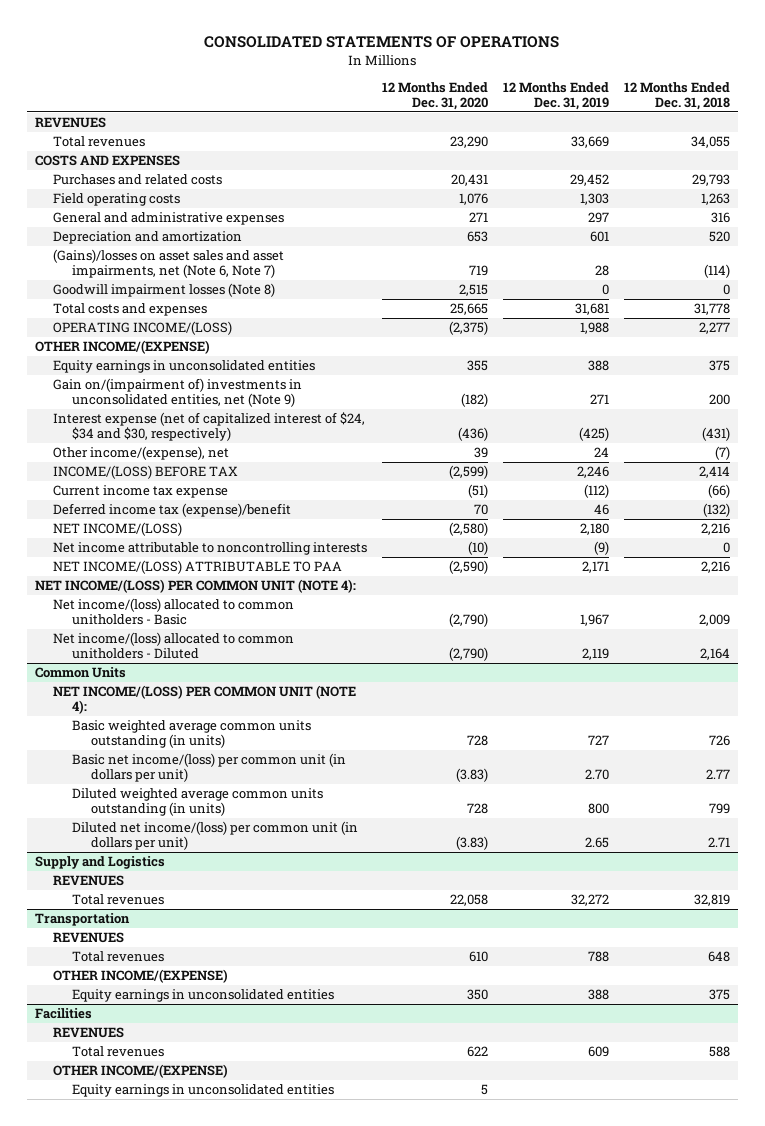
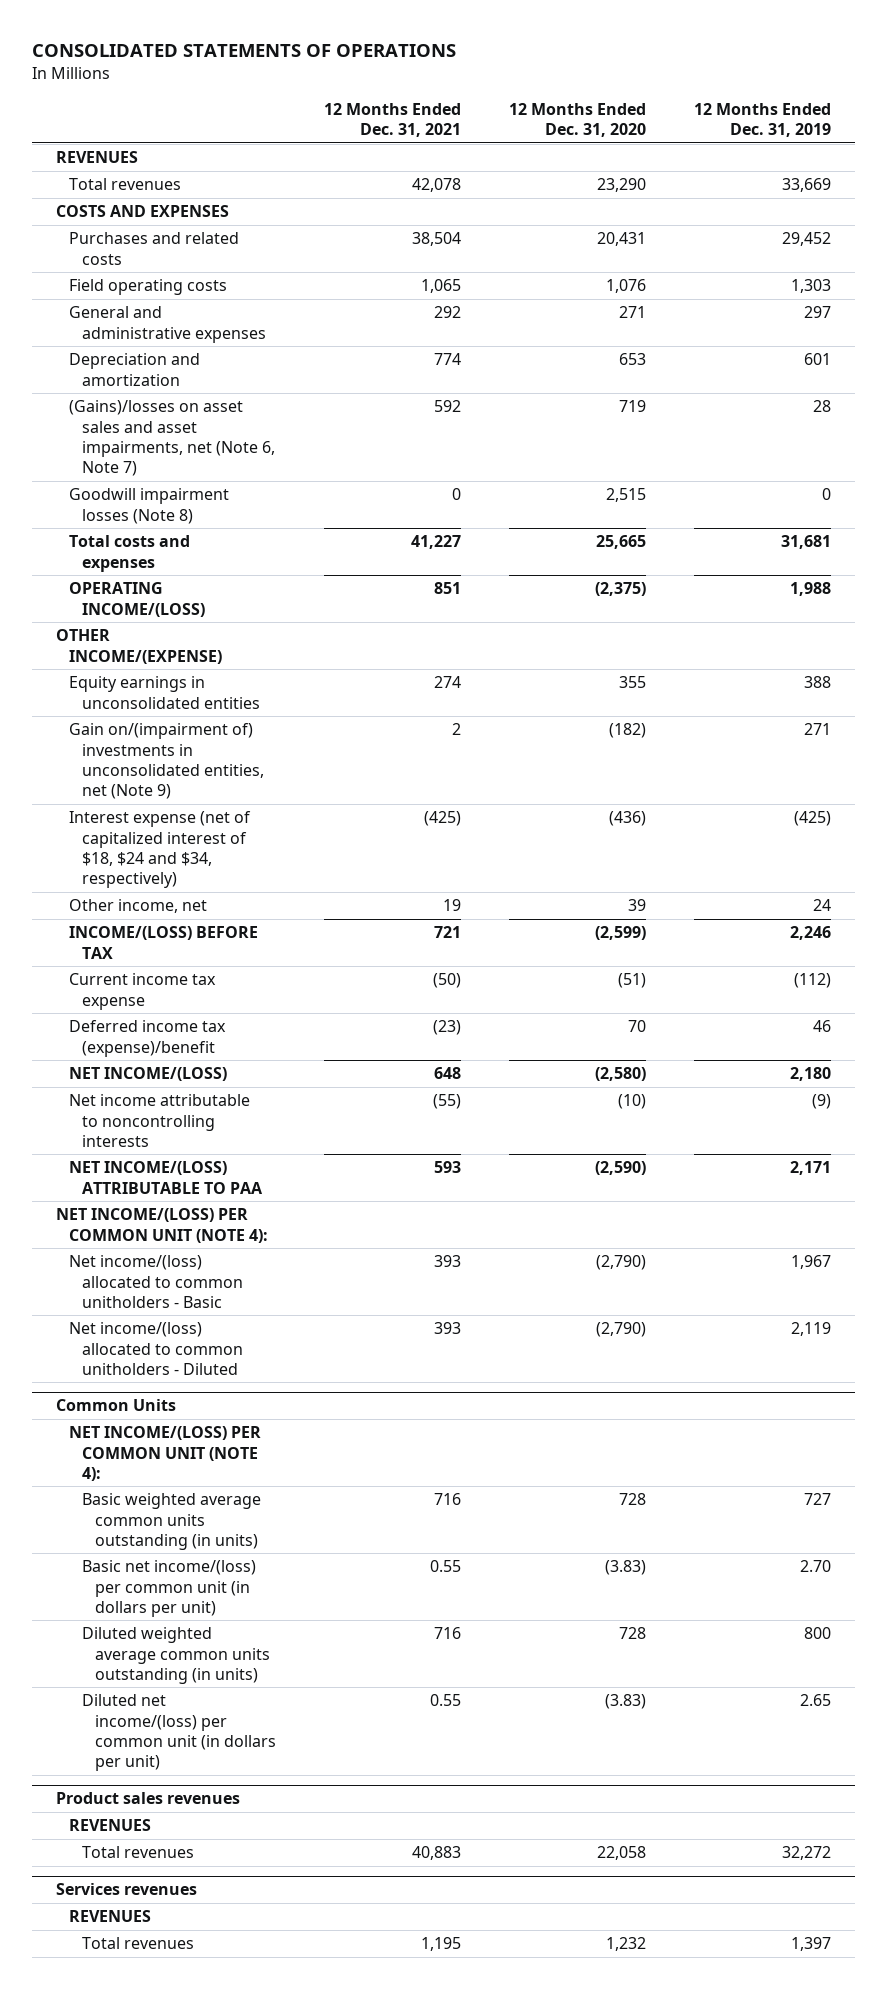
- | 12 Months Ended Dec. 31, 2020 | 12 Months Ended Dec. 31, 2019 | 12 Months Ended Dec. 31, 2018
+ | 12 Months Ended Dec. 31, 2021 | 12 Months Ended Dec. 31, 2020 | 12 Months Ended Dec. 31, 2019
- Interest expense (net of capitalized interest of $24, $34 and $30, respectively) | (436) | (425) | (431)
- Other income/(expense), net | 39 | 24 | (7)
+ Interest expense (net of capitalized interest of $18, $24 and $34, respectively) | (425) | (436) | (425)
+ Other income, net | 19 | 39 | 24
- Supply and Logistics
+ Product sales revenues
- Transportation
- REVENUES
- Total revenues | 610 | 788 | 648
- OTHER INCOME/(EXPENSE)
- Equity earnings in unconsolidated entities | 350 | 388 | 375
- Facilities
+ Services revenues
- Total revenues | 622 | 609 | 588
- OTHER INCOME/(EXPENSE)
- Equity earnings in unconsolidated entities | 5 | |
+ Total revenues | 1,195 | 1,232 | 1,397

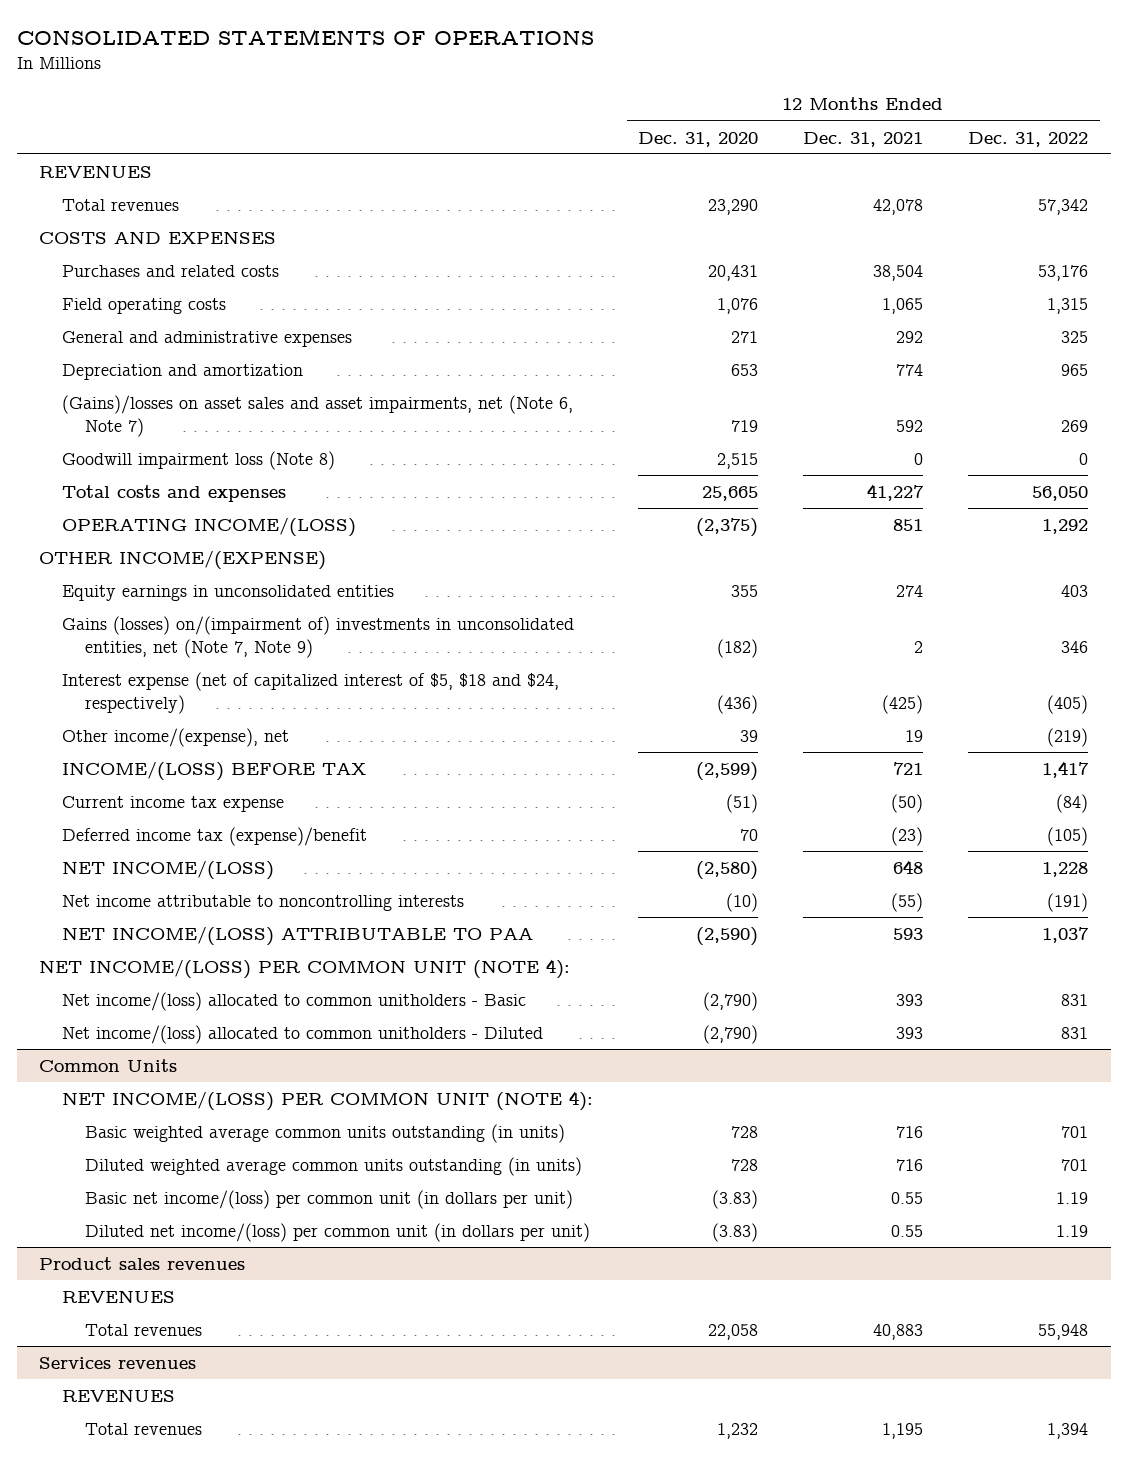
- | 12 Months Ended Dec. 31, 2021 | 12 Months Ended Dec. 31, 2020 | 12 Months Ended Dec. 31, 2019
+ | 12 Months Ended Dec. 31, 2020 | 12 Months Ended Dec. 31, 2021 | 12 Months Ended Dec. 31, 2022
- Goodwill impairment losses (Note 8) | 0 | 2,515 | 0
+ Goodwill impairment loss (Note 8) | 2,515 | 0 | 0
- Gain on/(impairment of) investments in unconsolidated entities, net (Note 9) | 2 | (182) | 271
- Interest expense (net of capitalized interest of $18, $24 and $34, respectively) | (425) | (436) | (425)
- Other income, net | 19 | 39 | 24
+ Gains (losses) on/(impairment of) investments in unconsolidated entities, net (Note 7, Note 9) | (182) | 2 | 346
+ Interest expense (net of capitalized interest of $5, $18 and $24, respectively) | (436) | (425) | (405)
+ Other income/(expense), net | 39 | 19 | (219)
@ Common Units
moved down: Basic net income/(loss) per common unit (in dollars per unit) | (3.83) | 0.55 | 1.19

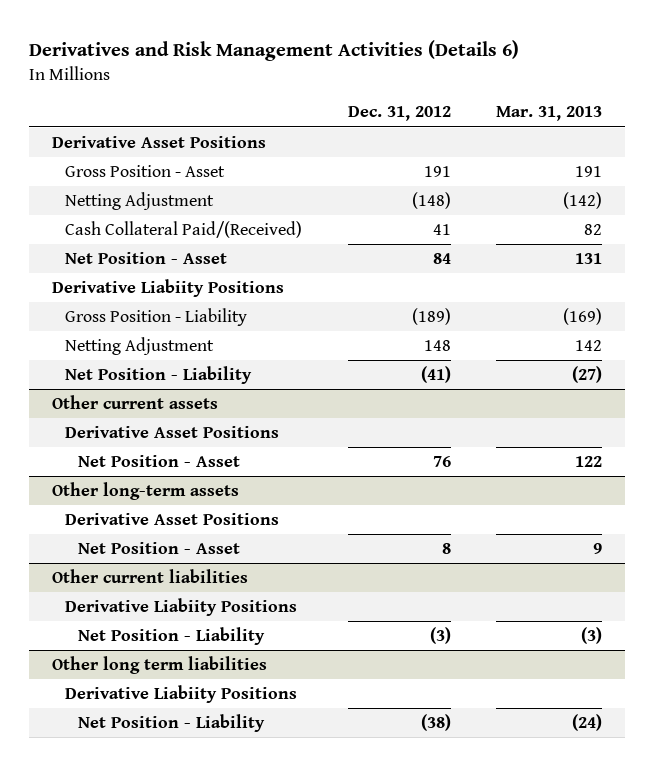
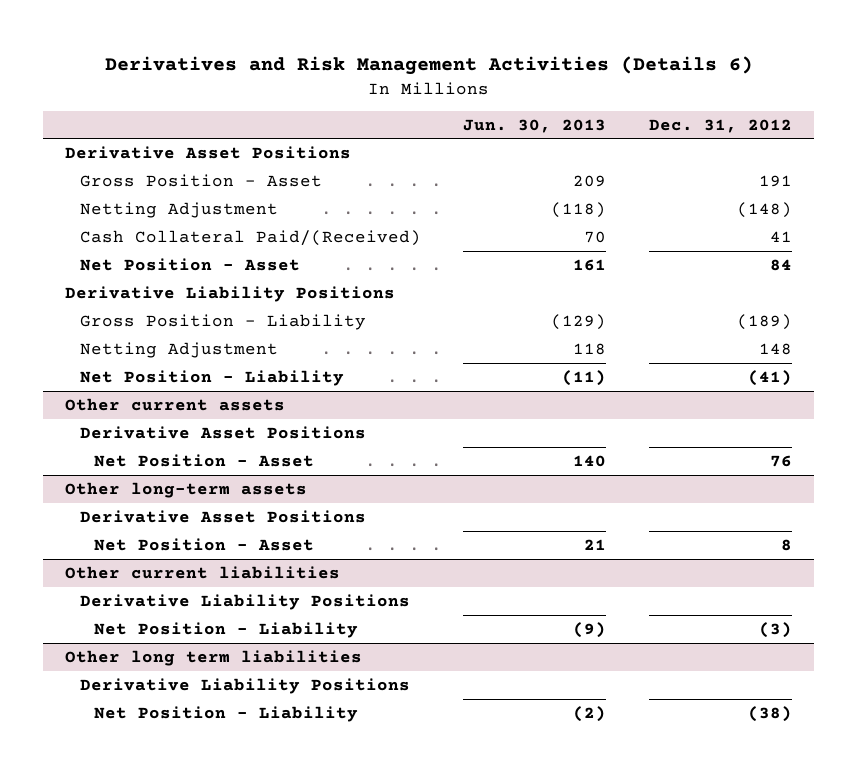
- | Dec. 31, 2012 | Mar. 31, 2013
+ | Jun. 30, 2013 | Dec. 31, 2012
- Derivative Liabiity Positions
+ Derivative Liability Positions
@ Other current liabilities
- Derivative Liabiity Positions
+ Derivative Liability Positions
@ Other long term liabilities
- Derivative Liabiity Positions
+ Derivative Liability Positions

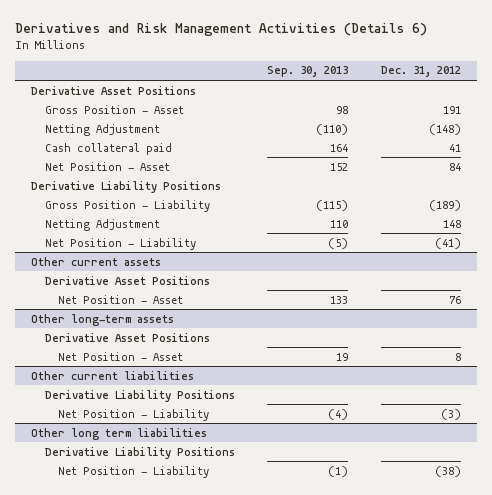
- | Jun. 30, 2013 | Dec. 31, 2012
+ | Sep. 30, 2013 | Dec. 31, 2012
- Cash Collateral Paid/(Received) | 70 | 41
+ Cash collateral paid | 164 | 41

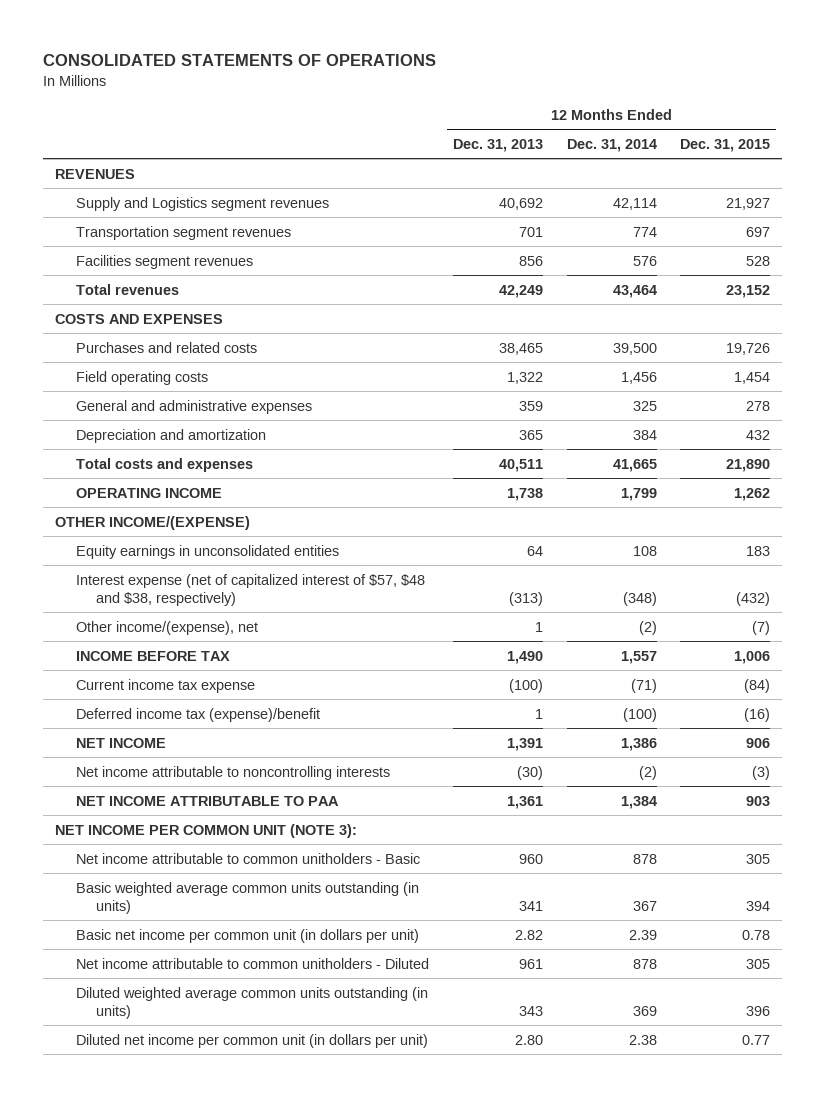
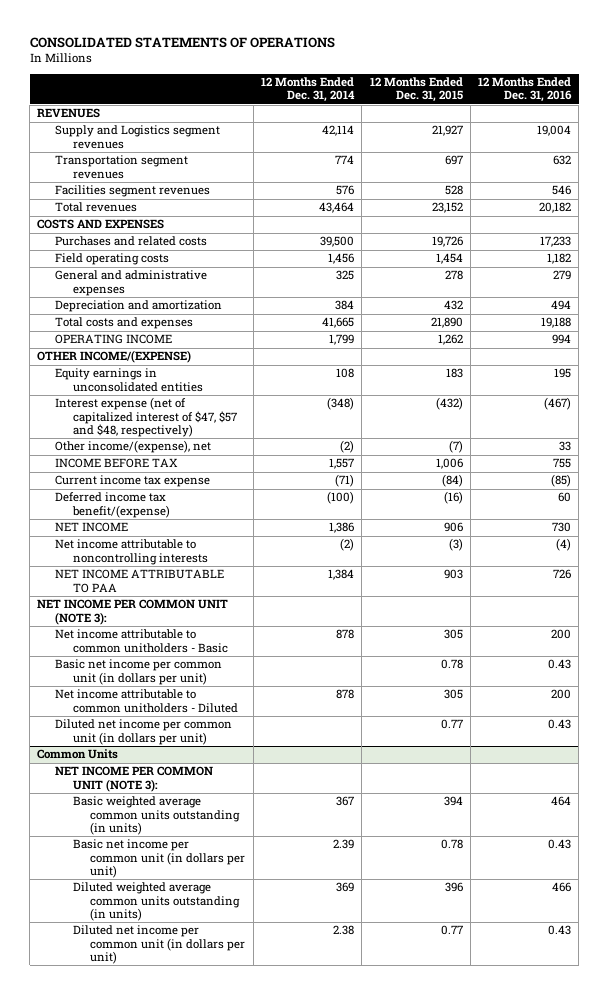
- | 12 Months Ended Dec. 31, 2013 | 12 Months Ended Dec. 31, 2014 | 12 Months Ended Dec. 31, 2015
+ | 12 Months Ended Dec. 31, 2014 | 12 Months Ended Dec. 31, 2015 | 12 Months Ended Dec. 31, 2016
- Interest expense (net of capitalized interest of $57, $48 and $38, respectively) | (313) | (348) | (432)
+ Interest expense (net of capitalized interest of $47, $57 and $48, respectively) | (348) | (432) | (467)
- Deferred income tax (expense)/benefit | 1 | (100) | (16)
+ Deferred income tax benefit/(expense) | (100) | (16) | 60
+ Basic net income per common unit (in dollars per unit) | | 0.78 | 0.43
moved up: Net income attributable to common unitholders - Diluted | 878 | 305 | 200
+ Diluted net income per common unit (in dollars per unit) | | 0.77 | 0.43
+ Common Units
+ NET INCOME PER COMMON UNIT (NOTE 3):

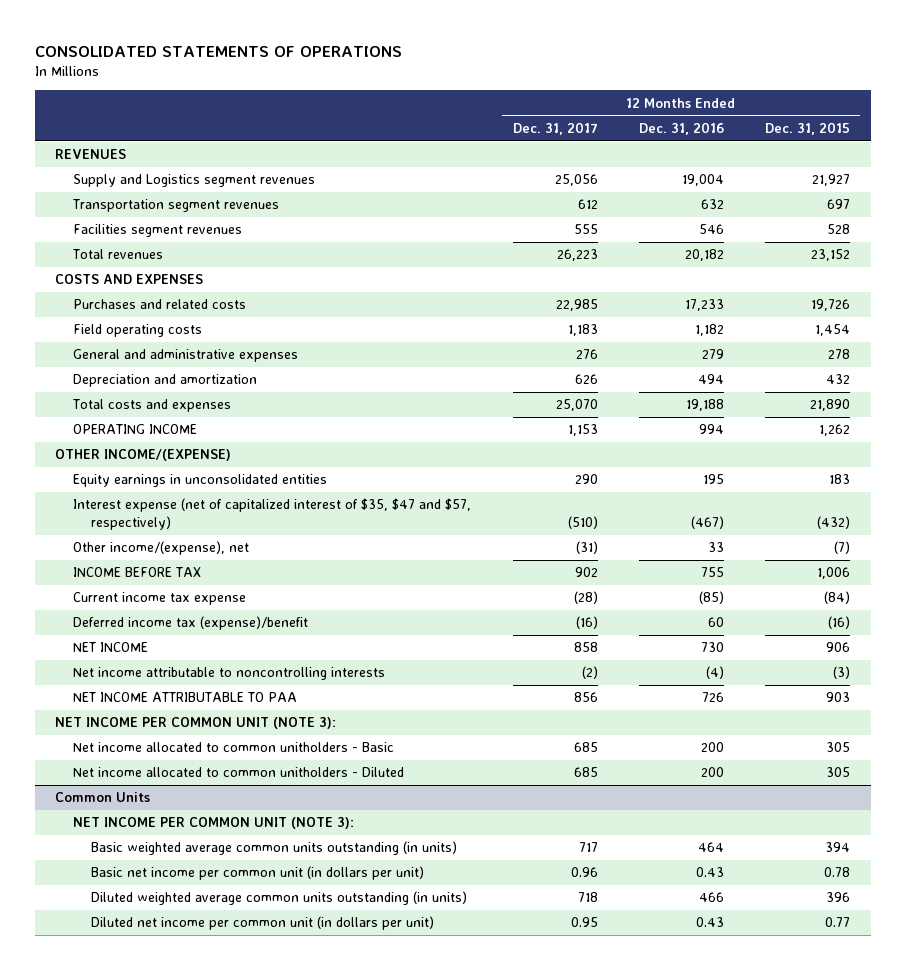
- | 12 Months Ended Dec. 31, 2014 | 12 Months Ended Dec. 31, 2015 | 12 Months Ended Dec. 31, 2016
+ | 12 Months Ended Dec. 31, 2017 | 12 Months Ended Dec. 31, 2016 | 12 Months Ended Dec. 31, 2015
- Interest expense (net of capitalized interest of $47, $57 and $48, respectively) | (348) | (432) | (467)
+ Interest expense (net of capitalized interest of $35, $47 and $57, respectively) | (510) | (467) | (432)
- Deferred income tax benefit/(expense) | (100) | (16) | 60
+ Deferred income tax (expense)/benefit | (16) | 60 | (16)
- Net income attributable to common unitholders - Basic | 878 | 305 | 200
- Basic net income per common unit (in dollars per unit) | | 0.78 | 0.43
- Net income attributable to common unitholders - Diluted | 878 | 305 | 200
- Diluted net income per common unit (in dollars per unit) | | 0.77 | 0.43
+ Net income allocated to common unitholders - Basic | 685 | 200 | 305
+ Net income allocated to common unitholders - Diluted | 685 | 200 | 305

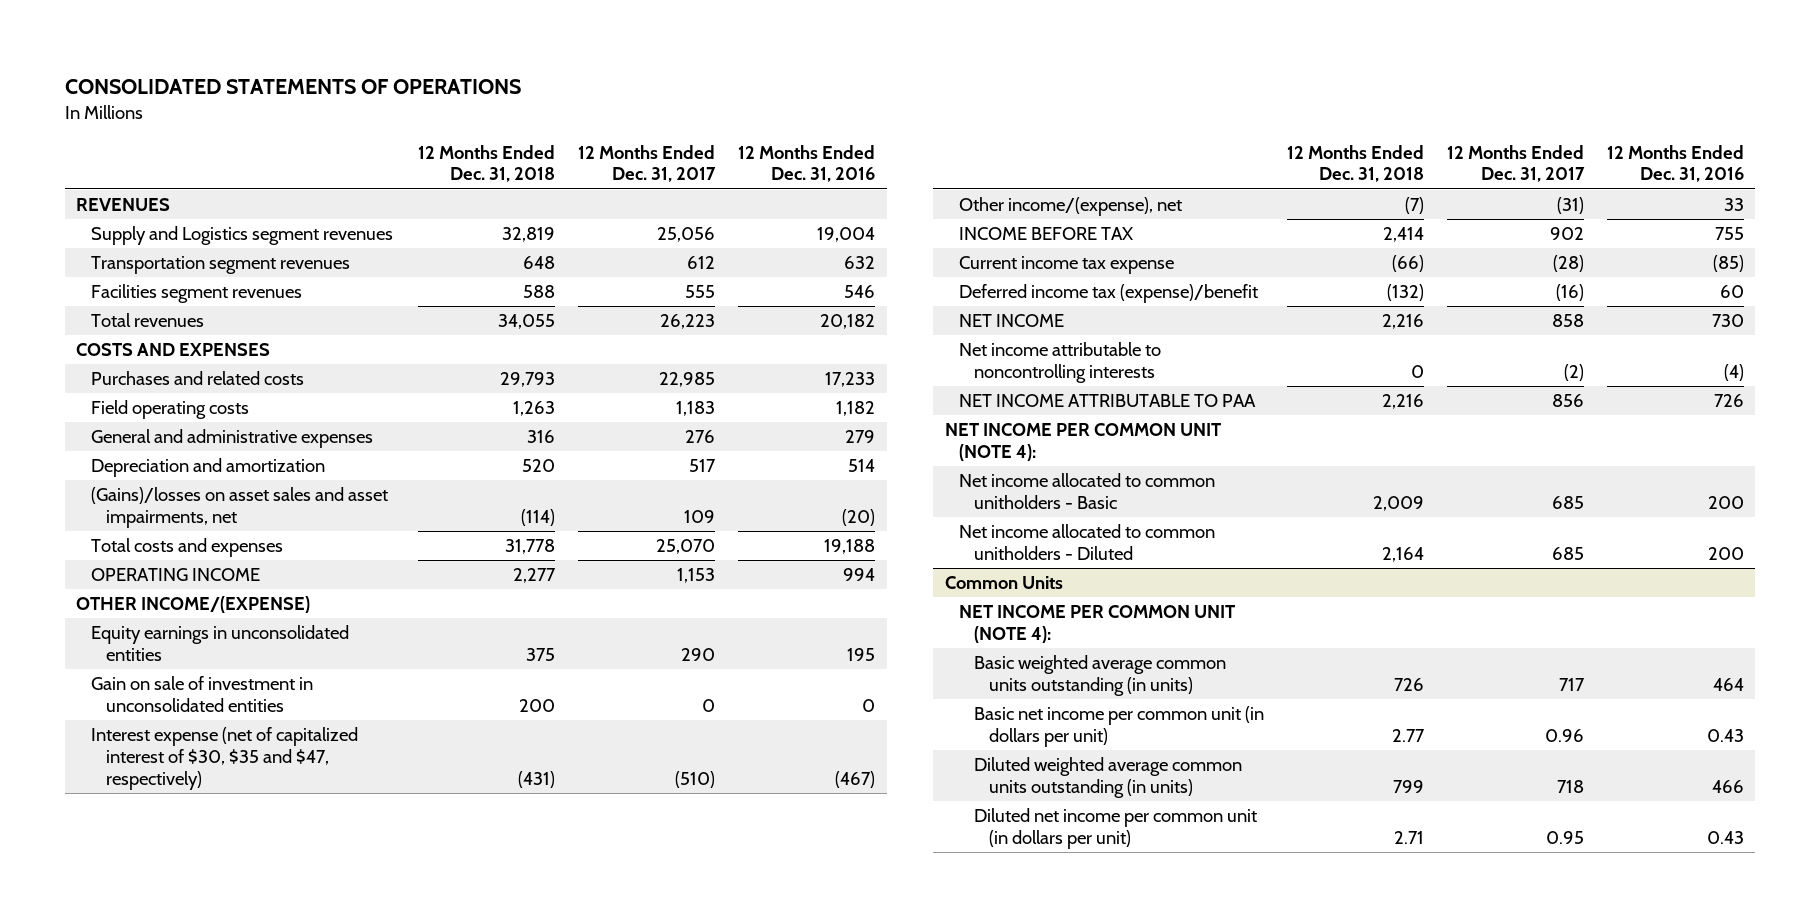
- | 12 Months Ended Dec. 31, 2017 | 12 Months Ended Dec. 31, 2016 | 12 Months Ended Dec. 31, 2015
+ | 12 Months Ended Dec. 31, 2018 | 12 Months Ended Dec. 31, 2017 | 12 Months Ended Dec. 31, 2016
- Depreciation and amortization | 626 | 494 | 432
+ Depreciation and amortization | 520 | 517 | 514
+ (Gains)/losses on asset sales and asset impairments, net | (114) | 109 | (20)
- Interest expense (net of capitalized interest of $35, $47 and $57, respectively) | (510) | (467) | (432)
+ Gain on sale of investment in unconsolidated entities | 200 | 0 | 0
+ Interest expense (net of capitalized interest of $30, $35 and $47, respectively) | (431) | (510) | (467)
- NET INCOME PER COMMON UNIT (NOTE 3):
+ NET INCOME PER COMMON UNIT (NOTE 4):
@ Common Units
- NET INCOME PER COMMON UNIT (NOTE 3):
+ NET INCOME PER COMMON UNIT (NOTE 4):

